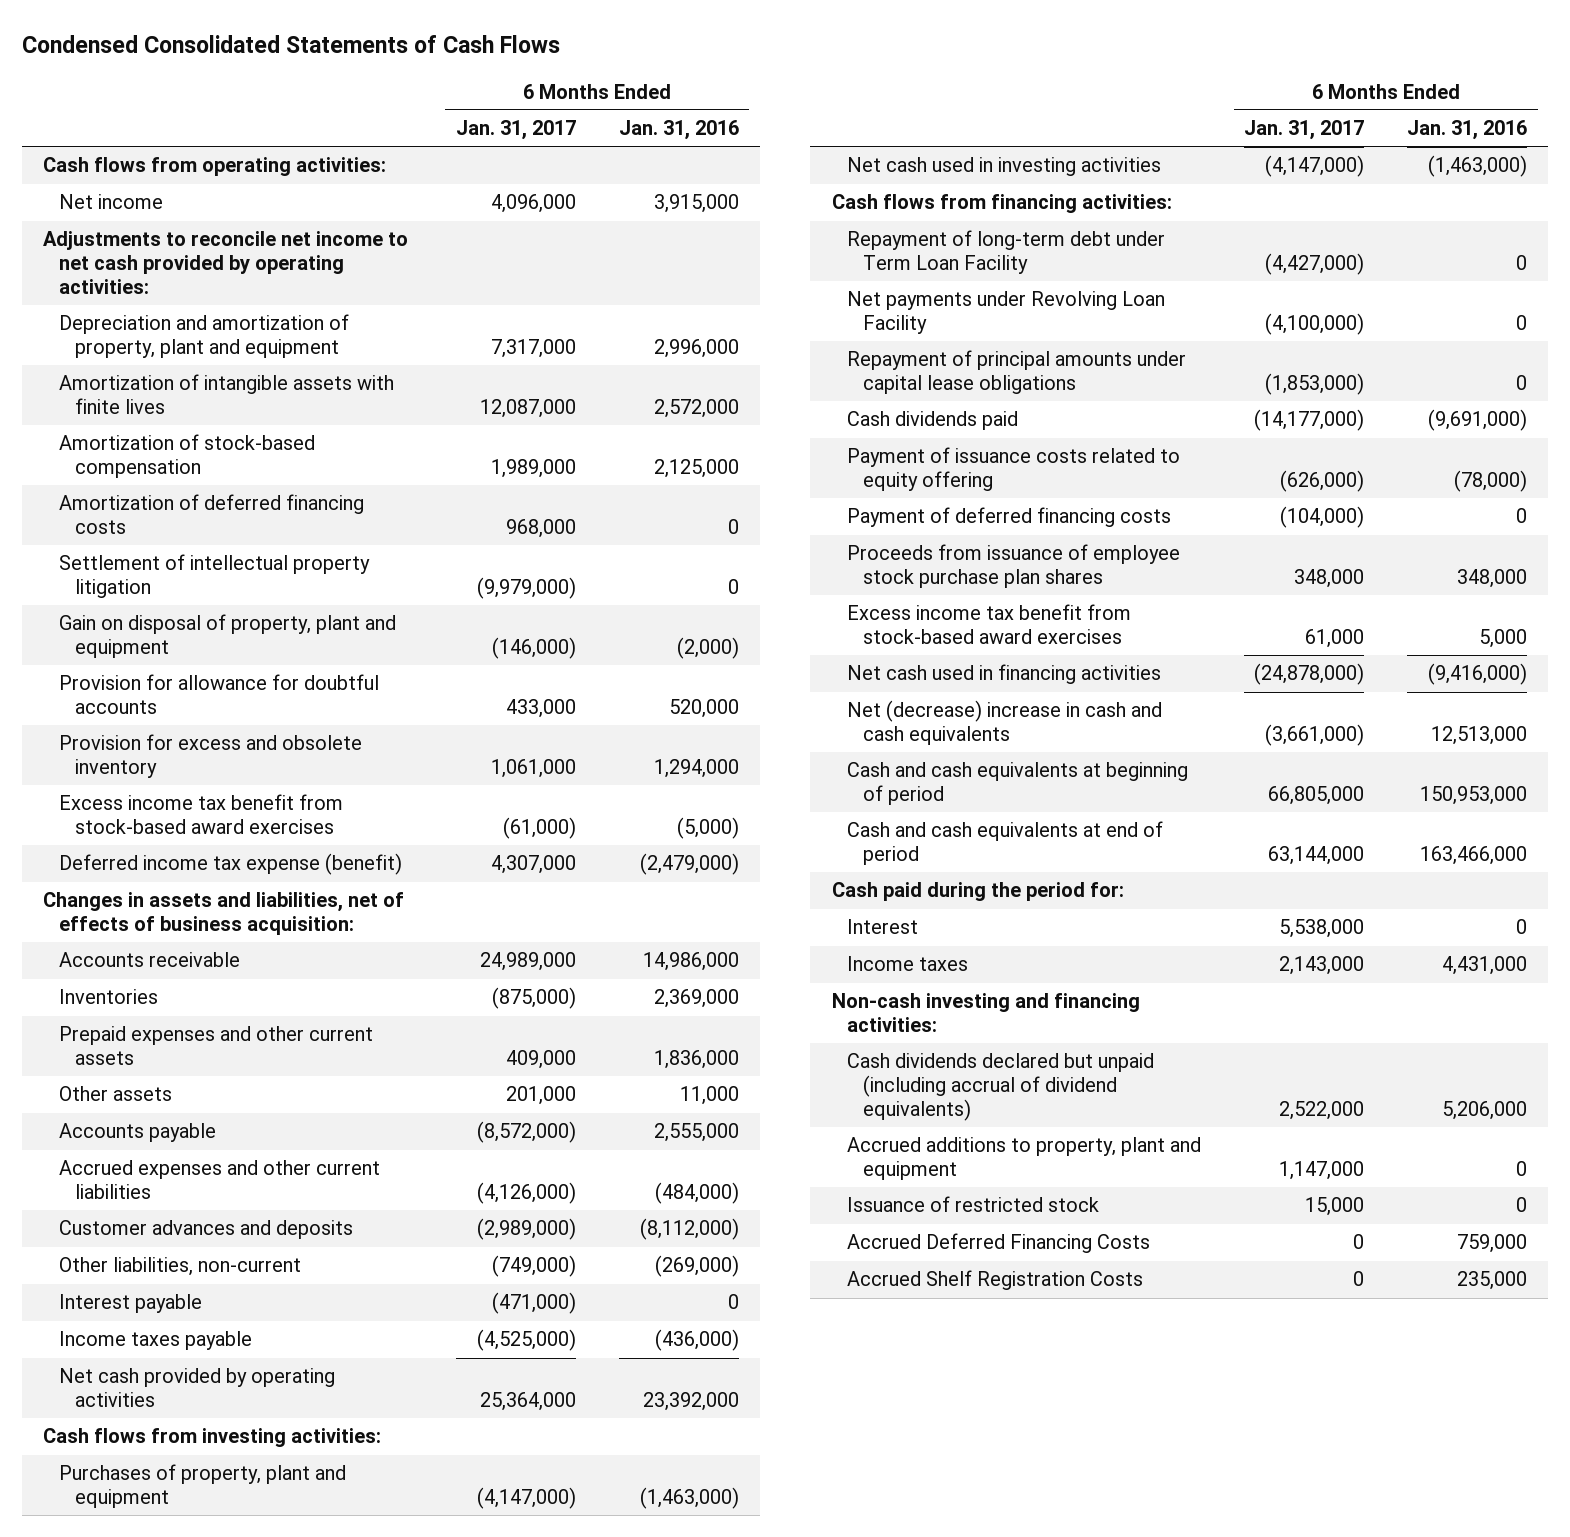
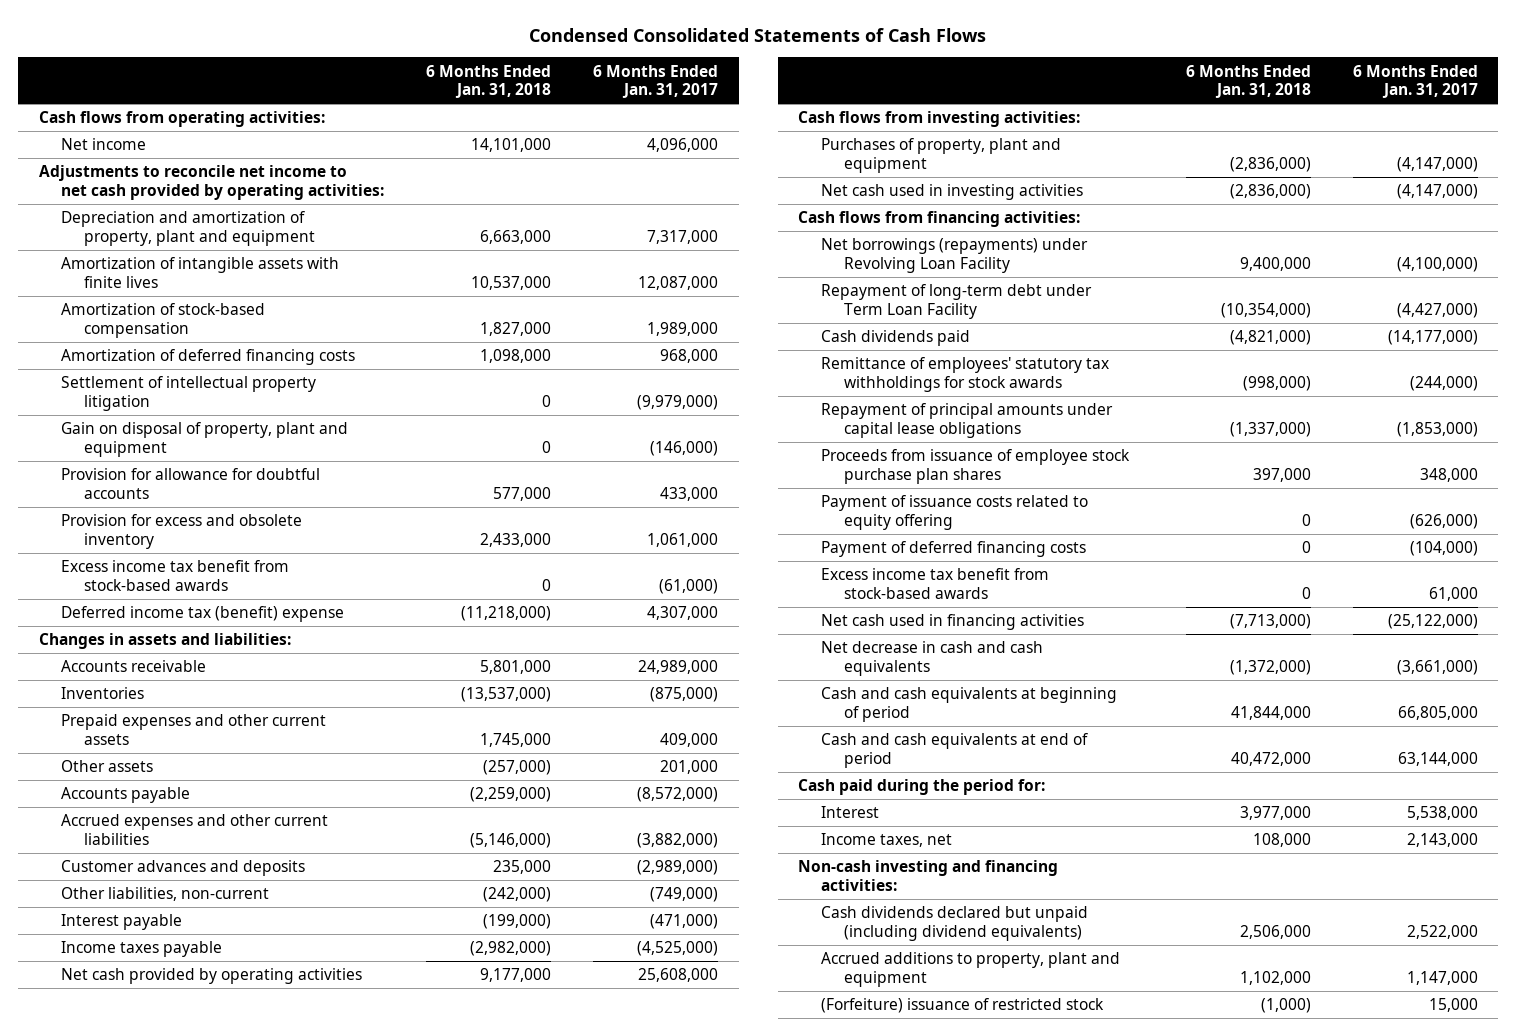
- | 6 Months Ended Jan. 31, 2017 | 6 Months Ended Jan. 31, 2016
+ | 6 Months Ended Jan. 31, 2018 | 6 Months Ended Jan. 31, 2017
- Excess income tax benefit from stock-based award exercises | (61,000) | (5,000)
- Deferred income tax expense (benefit) | 4,307,000 | (2,479,000)
- Changes in assets and liabilities, net of effects of business acquisition:
+ Excess income tax benefit from stock-based awards | 0 | (61,000)
+ Deferred income tax (benefit) expense | (11,218,000) | 4,307,000
+ Changes in assets and liabilities:
- Accrued expenses and other current liabilities | (4,126,000) | (484,000)
+ Accrued expenses and other current liabilities | (5,146,000) | (3,882,000)
- Net cash provided by operating activities | 25,364,000 | 23,392,000
+ Net cash provided by operating activities | 9,177,000 | 25,608,000
+ Net borrowings (repayments) under Revolving Loan Facility | 9,400,000 | (4,100,000)
- Net payments under Revolving Loan Facility | (4,100,000) | 0
+ Remittance of employees' statutory tax withholdings for stock awards | (998,000) | (244,000)
moved down: Repayment of principal amounts under capital lease obligations | (1,337,000) | (1,853,000)
moved up: Proceeds from issuance of employee stock purchase plan shares | 397,000 | 348,000
- Excess income tax benefit from stock-based award exercises | 61,000 | 5,000
- Net cash used in financing activities | (24,878,000) | (9,416,000)
- Net (decrease) increase in cash and cash equivalents | (3,661,000) | 12,513,000
+ Excess income tax benefit from stock-based awards | 0 | 61,000
+ Net cash used in financing activities | (7,713,000) | (25,122,000)
+ Net decrease in cash and cash equivalents | (1,372,000) | (3,661,000)
- Income taxes | 2,143,000 | 4,431,000
+ Income taxes, net | 108,000 | 2,143,000
- Cash dividends declared but unpaid (including accrual of dividend equivalents) | 2,522,000 | 5,206,000
+ Cash dividends declared but unpaid (including dividend equivalents) | 2,506,000 | 2,522,000
- Issuance of restricted stock | 15,000 | 0
- Accrued Deferred Financing Costs | 0 | 759,000
- Accrued Shelf Registration Costs | 0 | 235,000
+ (Forfeiture) issuance of restricted stock | (1,000) | 15,000

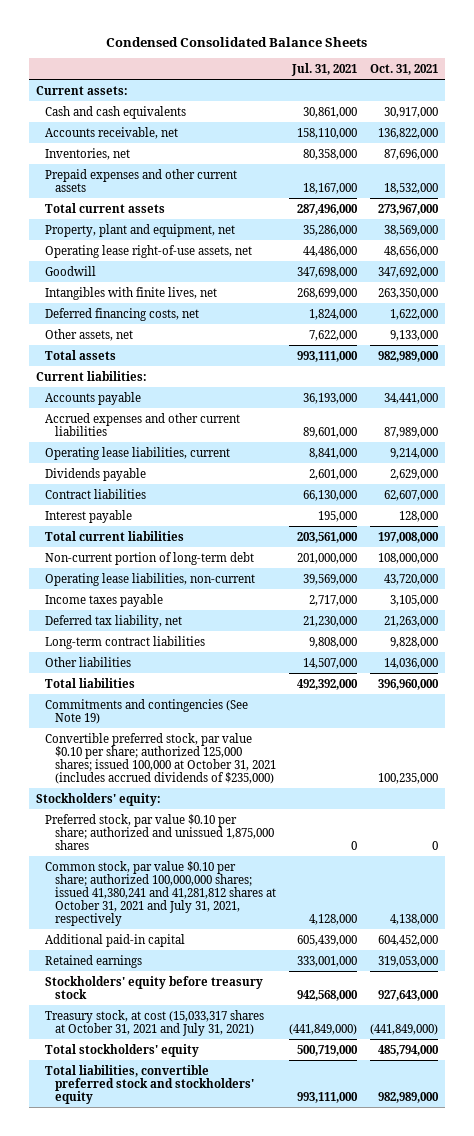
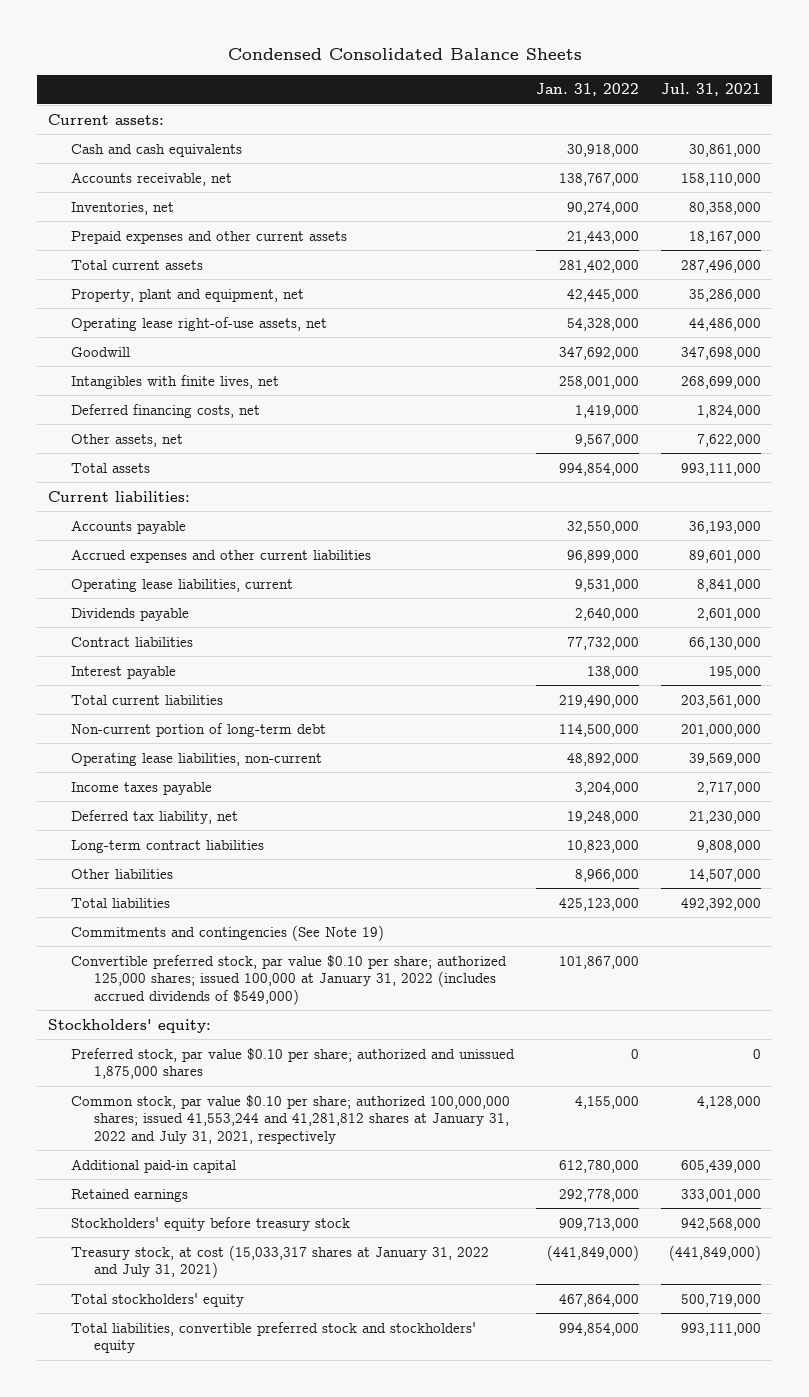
- | Jul. 31, 2021 | Oct. 31, 2021
+ | Jan. 31, 2022 | Jul. 31, 2021
- Convertible preferred stock, par value $0.10 per share; authorized 125,000 shares; issued 100,000 at October 31, 2021 (includes accrued dividends of $235,000) | | 100,235,000
+ Convertible preferred stock, par value $0.10 per share; authorized 125,000 shares; issued 100,000 at January 31, 2022 (includes accrued dividends of $549,000) | 101,867,000 |
- Common stock, par value $0.10 per share; authorized 100,000,000 shares; issued 41,380,241 and 41,281,812 shares at October 31, 2021 and July 31, 2021, respectively | 4,128,000 | 4,138,000
+ Common stock, par value $0.10 per share; authorized 100,000,000 shares; issued 41,553,244 and 41,281,812 shares at January 31, 2022 and July 31, 2021, respectively | 4,155,000 | 4,128,000
- Treasury stock, at cost (15,033,317 shares at October 31, 2021 and July 31, 2021) | (441,849,000) | (441,849,000)
+ Treasury stock, at cost (15,033,317 shares at January 31, 2022 and July 31, 2021) | (441,849,000) | (441,849,000)

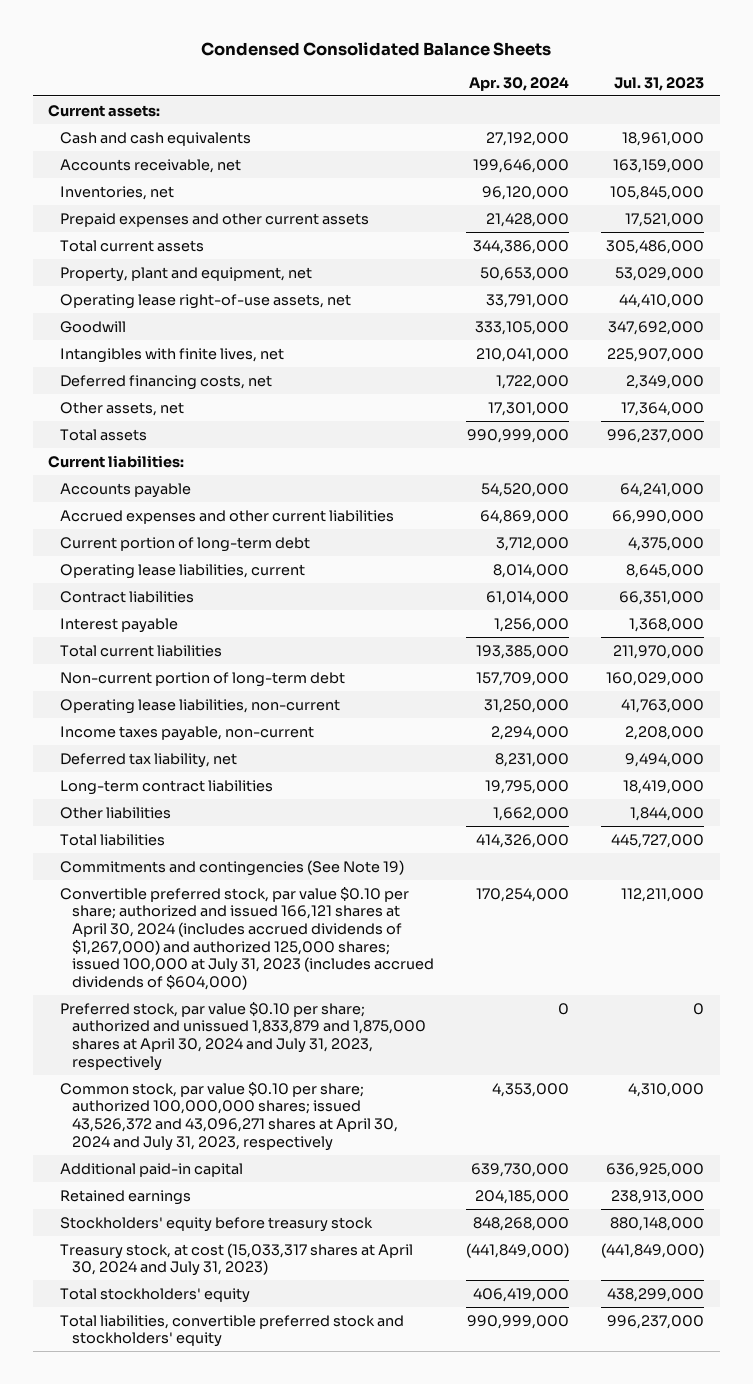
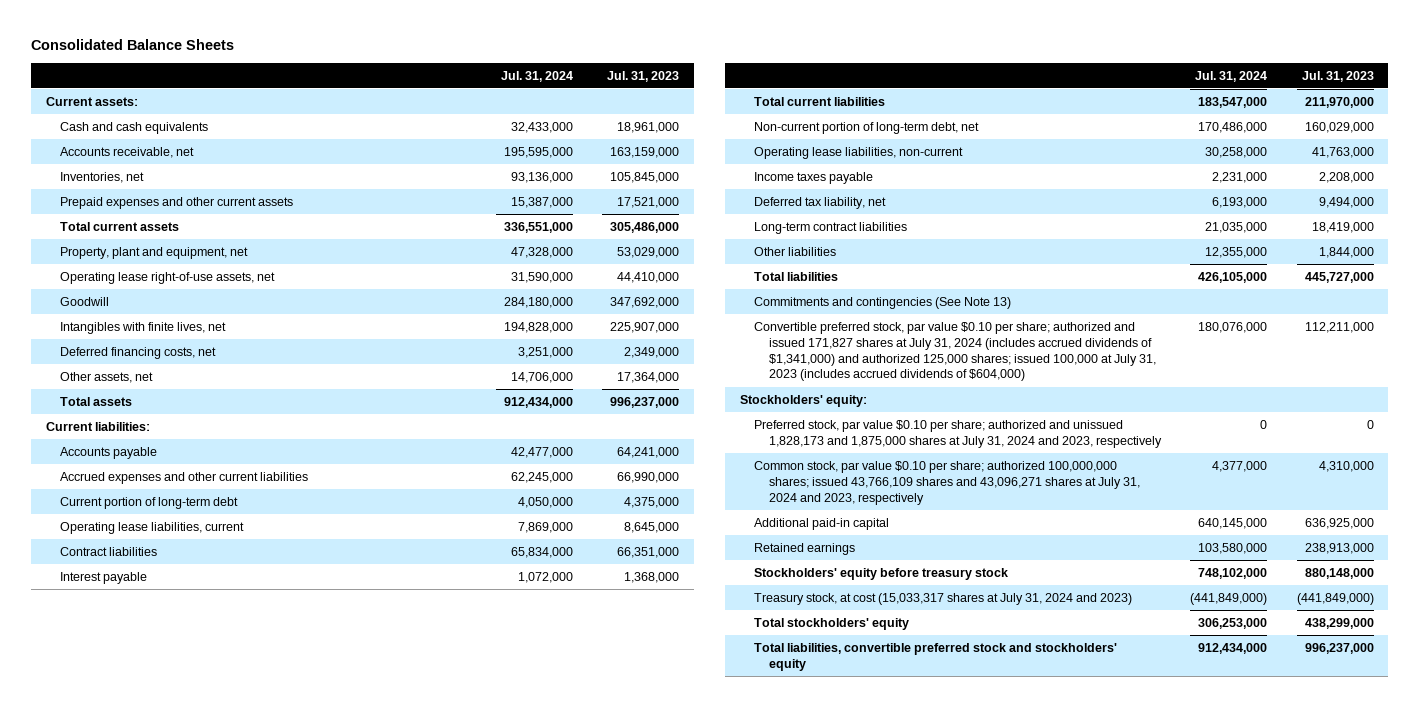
- Condensed Consolidated Balance Sheets
+ Consolidated Balance Sheets
- | Apr. 30, 2024 | Jul. 31, 2023
+ | Jul. 31, 2024 | Jul. 31, 2023
- Non-current portion of long-term debt | 157,709,000 | 160,029,000
+ Non-current portion of long-term debt, net | 170,486,000 | 160,029,000
- Income taxes payable, non-current | 2,294,000 | 2,208,000
+ Income taxes payable | 2,231,000 | 2,208,000
- Commitments and contingencies (See Note 19)
- Convertible preferred stock, par value $0.10 per share; authorized and issued 166,121 shares at April 30, 2024 (includes accrued dividends of $1,267,000) and authorized 125,000 shares; issued 100,000 at July 31, 2023 (includes accrued dividends of $604,000) | 170,254,000 | 112,211,000
- Preferred stock, par value $0.10 per share; authorized and unissued 1,833,879 and 1,875,000 shares at April 30, 2024 and July 31, 2023, respectively | 0 | 0
- Common stock, par value $0.10 per share; authorized 100,000,000 shares; issued 43,526,372 and 43,096,271 shares at April 30, 2024 and July 31, 2023, respectively | 4,353,000 | 4,310,000
+ Commitments and contingencies (See Note 13)
+ Convertible preferred stock, par value $0.10 per share; authorized and issued 171,827 shares at July 31, 2024 (includes accrued dividends of $1,341,000) and authorized 125,000 shares; issued 100,000 at July 31, 2023 (includes accrued dividends of $604,000) | 180,076,000 | 112,211,000
+ Stockholders' equity:
+ Preferred stock, par value $0.10 per share; authorized and unissued 1,828,173 and 1,875,000 shares at July 31, 2024 and 2023, respectively | 0 | 0
+ Common stock, par value $0.10 per share; authorized 100,000,000 shares; issued 43,766,109 shares and 43,096,271 shares at July 31, 2024 and 2023, respectively | 4,377,000 | 4,310,000
- Treasury stock, at cost (15,033,317 shares at April 30, 2024 and July 31, 2023) | (441,849,000) | (441,849,000)
+ Treasury stock, at cost (15,033,317 shares at July 31, 2024 and 2023) | (441,849,000) | (441,849,000)

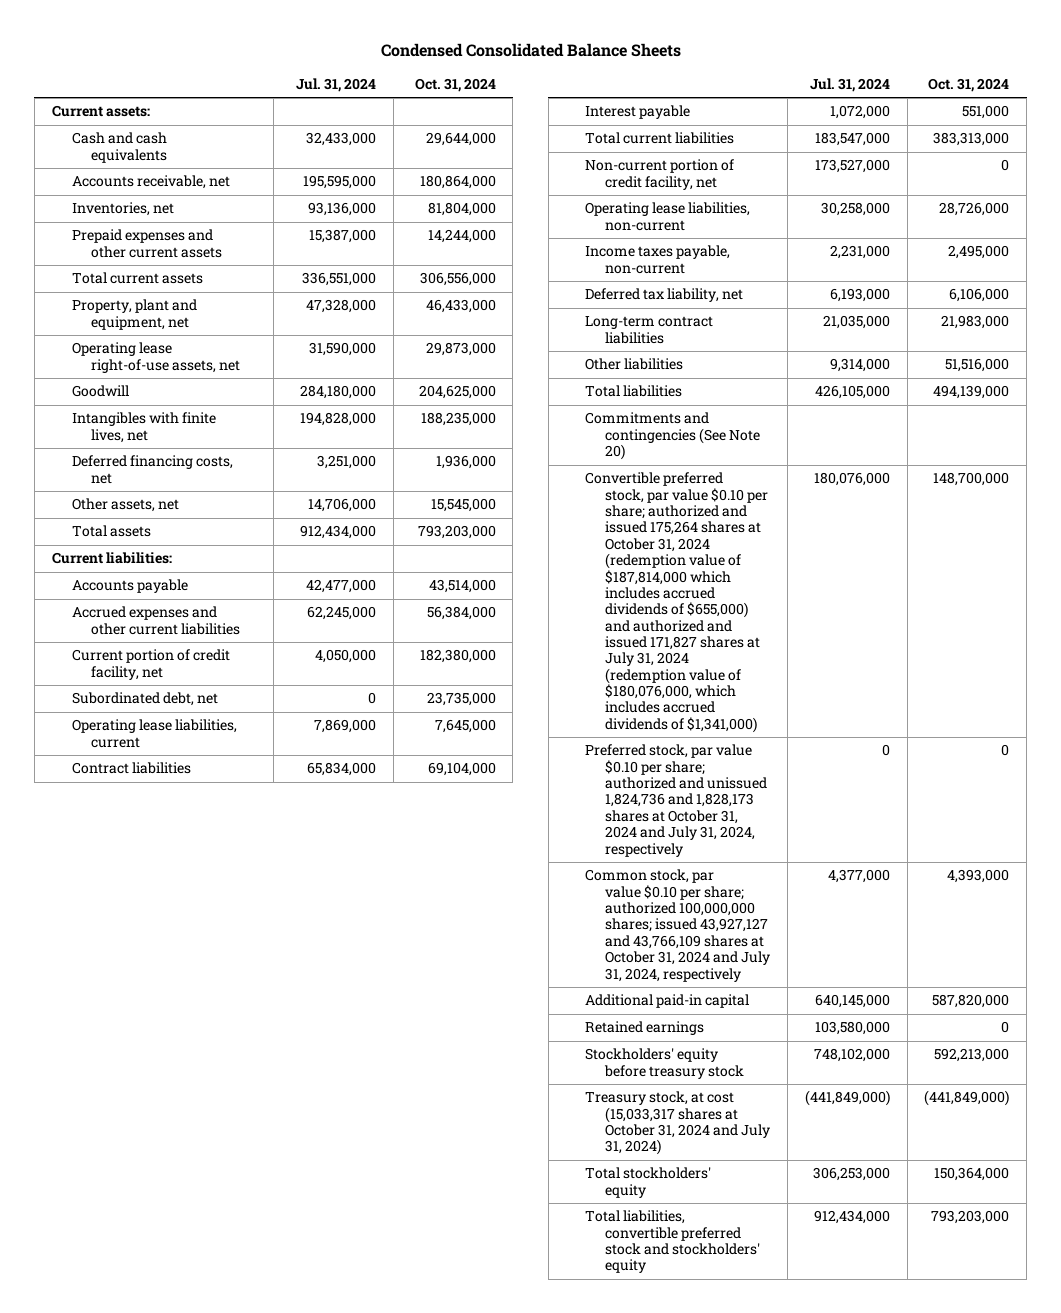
- Consolidated Balance Sheets
+ Condensed Consolidated Balance Sheets
- | Jul. 31, 2024 | Jul. 31, 2023
+ | Jul. 31, 2024 | Oct. 31, 2024
- Current portion of long-term debt | 4,050,000 | 4,375,000
+ Current portion of credit facility, net | 4,050,000 | 182,380,000
+ Subordinated debt, net | 0 | 23,735,000
- Non-current portion of long-term debt, net | 170,486,000 | 160,029,000
+ Non-current portion of credit facility, net | 173,527,000 | 0
- Income taxes payable | 2,231,000 | 2,208,000
+ Income taxes payable, non-current | 2,231,000 | 2,495,000
- Other liabilities | 12,355,000 | 1,844,000
+ Other liabilities | 9,314,000 | 51,516,000
- Commitments and contingencies (See Note 13)
- Convertible preferred stock, par value $0.10 per share; authorized and issued 171,827 shares at July 31, 2024 (includes accrued dividends of $1,341,000) and authorized 125,000 shares; issued 100,000 at July 31, 2023 (includes accrued dividends of $604,000) | 180,076,000 | 112,211,000
- Stockholders' equity:
- Preferred stock, par value $0.10 per share; authorized and unissued 1,828,173 and 1,875,000 shares at July 31, 2024 and 2023, respectively | 0 | 0
- Common stock, par value $0.10 per share; authorized 100,000,000 shares; issued 43,766,109 shares and 43,096,271 shares at July 31, 2024 and 2023, respectively | 4,377,000 | 4,310,000
+ Commitments and contingencies (See Note 20)
+ Convertible preferred stock, par value $0.10 per share; authorized and issued 175,264 shares at October 31, 2024 (redemption value of $187,814,000 which includes accrued dividends of $655,000) and authorized and issued 171,827 shares at July 31, 2024 (redemption value of $180,076,000, which includes accrued dividends of $1,341,000) | 180,076,000 | 148,700,000
+ Preferred stock, par value $0.10 per share; authorized and unissued 1,824,736 and 1,828,173 shares at October 31, 2024 and July 31, 2024, respectively | 0 | 0
+ Common stock, par value $0.10 per share; authorized 100,000,000 shares; issued 43,927,127 and 43,766,109 shares at October 31, 2024 and July 31, 2024, respectively | 4,377,000 | 4,393,000
- Treasury stock, at cost (15,033,317 shares at July 31, 2024 and 2023) | (441,849,000) | (441,849,000)
+ Treasury stock, at cost (15,033,317 shares at October 31, 2024 and July 31, 2024) | (441,849,000) | (441,849,000)

